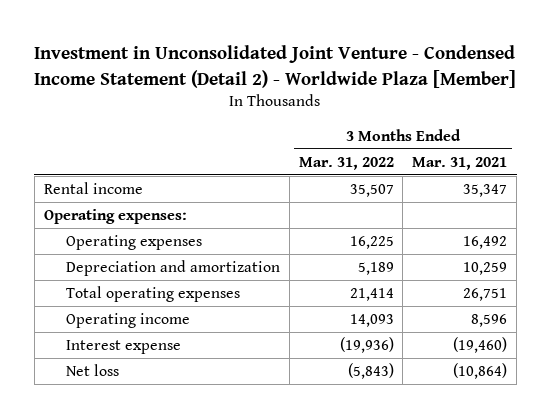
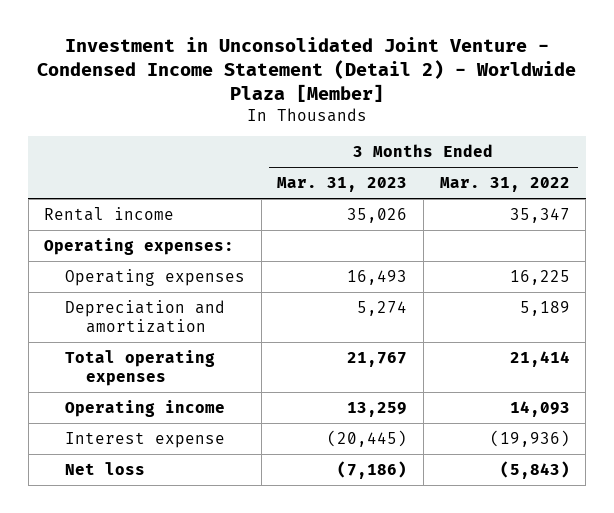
- | 3 Months Ended Mar. 31, 2022 | 3 Months Ended Mar. 31, 2021
+ | 3 Months Ended Mar. 31, 2023 | 3 Months Ended Mar. 31, 2022
- Rental income | 35,507 | 35,347
+ Rental income | 35,026 | 35,347

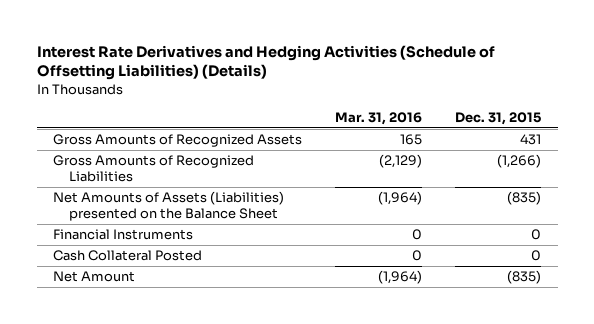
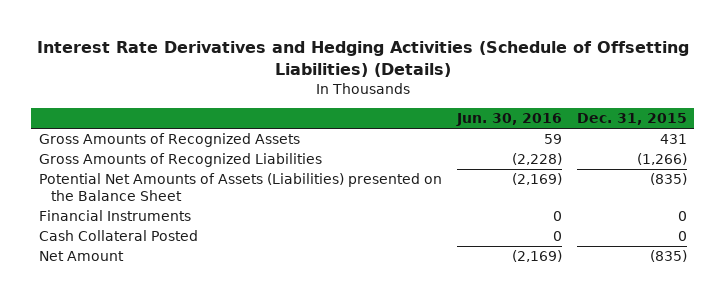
- | Mar. 31, 2016 | Dec. 31, 2015
+ | Jun. 30, 2016 | Dec. 31, 2015
- Net Amounts of Assets (Liabilities) presented on the Balance Sheet | (1,964) | (835)
+ Potential Net Amounts of Assets (Liabilities) presented on the Balance Sheet | (2,169) | (835)

